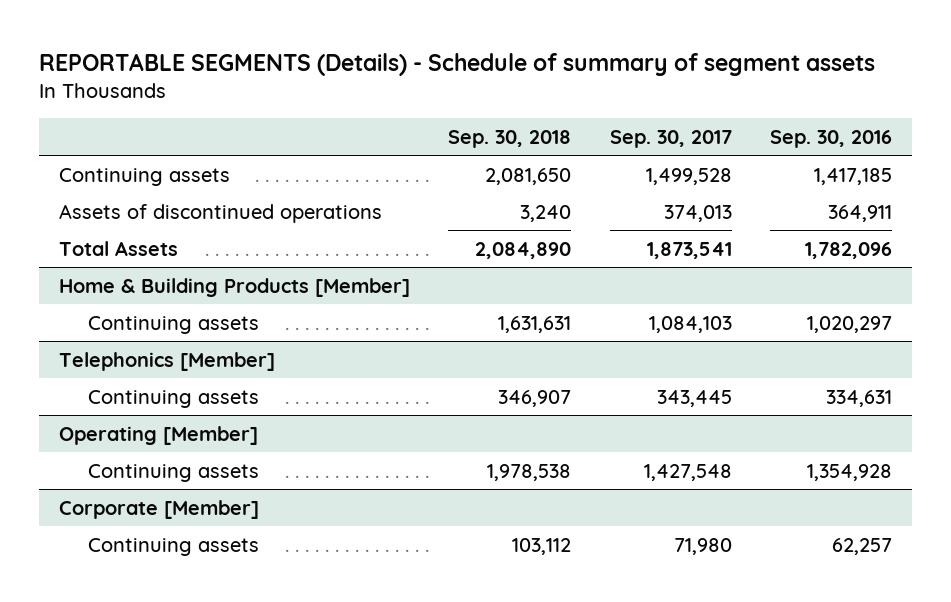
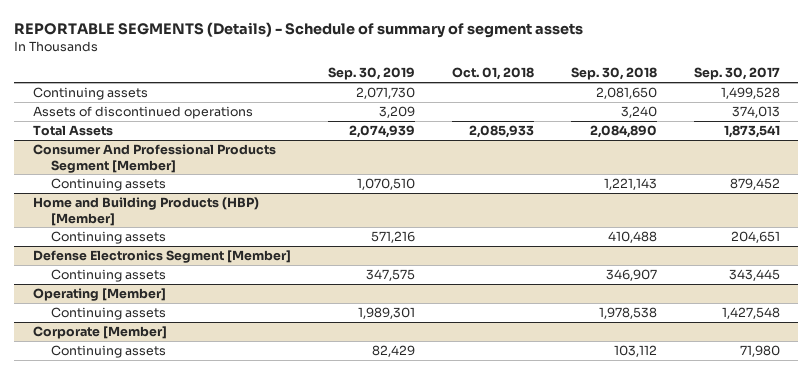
- | Sep. 30, 2018 | Sep. 30, 2017 | Sep. 30, 2016
+ | Sep. 30, 2019 | Oct. 01, 2018 | Sep. 30, 2018 | Sep. 30, 2017
- Home & Building Products [Member]
- Continuing assets | 1,631,631 | 1,084,103 | 1,020,297
- Telephonics [Member]
+ Consumer And Professional Products Segment [Member]
+ Continuing assets | 1,070,510 | | 1,221,143 | 879,452
+ Home and Building Products (HBP) [Member]
+ Continuing assets | 571,216 | | 410,488 | 204,651
+ Defense Electronics Segment [Member]

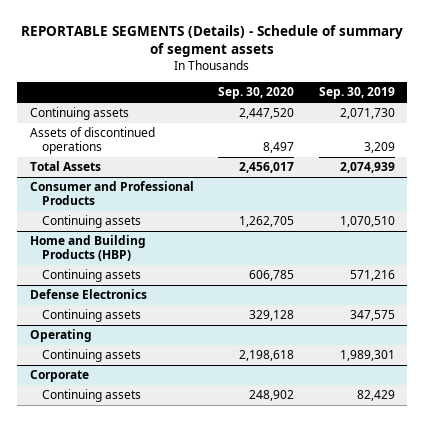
- | Sep. 30, 2019 | Oct. 01, 2018 | Sep. 30, 2018 | Sep. 30, 2017
+ | Sep. 30, 2020 | Sep. 30, 2019
- Consumer And Professional Products Segment [Member]
+ Consumer and Professional Products
- Home and Building Products (HBP) [Member]
+ Home and Building Products (HBP)
- Defense Electronics Segment [Member]
+ Defense Electronics
- Operating [Member]
+ Operating
- Corporate [Member]
+ Corporate

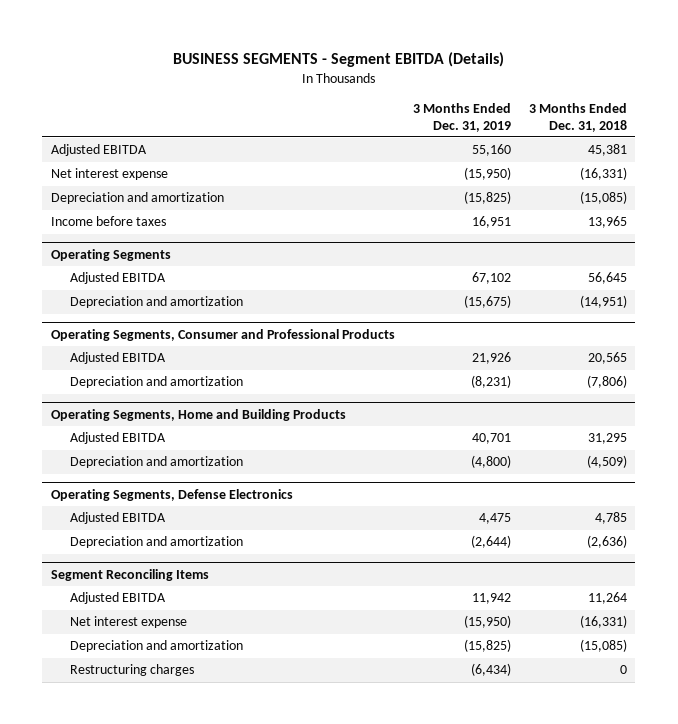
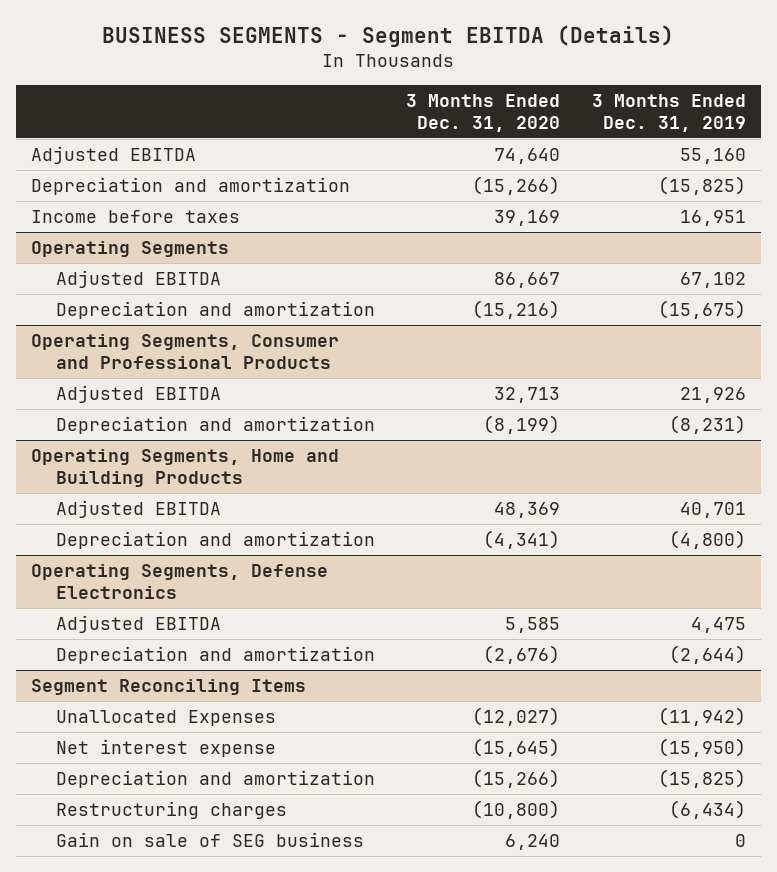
- | 3 Months Ended Dec. 31, 2019 | 3 Months Ended Dec. 31, 2018
+ | 3 Months Ended Dec. 31, 2020 | 3 Months Ended Dec. 31, 2019
- Net interest expense | (15,950) | (16,331)
@ Segment Reconciling Items
- Adjusted EBITDA | 11,942 | 11,264
+ Unallocated Expenses | (12,027) | (11,942)
+ Gain on sale of SEG business | 6,240 | 0

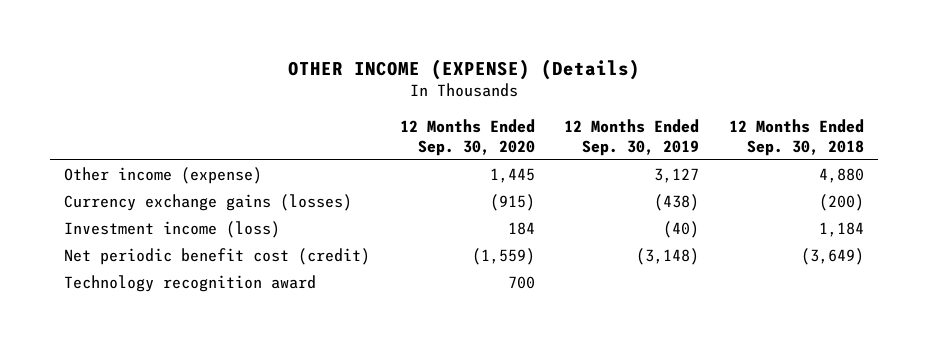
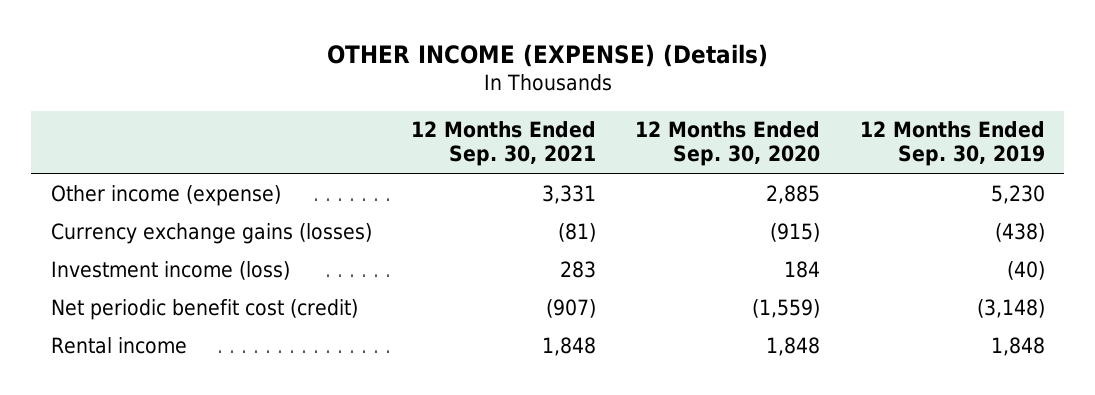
- | 12 Months Ended Sep. 30, 2020 | 12 Months Ended Sep. 30, 2019 | 12 Months Ended Sep. 30, 2018
+ | 12 Months Ended Sep. 30, 2021 | 12 Months Ended Sep. 30, 2020 | 12 Months Ended Sep. 30, 2019
- Other income (expense) | 1,445 | 3,127 | 4,880
+ Other income (expense) | 3,331 | 2,885 | 5,230
- Technology recognition award | 700 | |
+ Rental income | 1,848 | 1,848 | 1,848

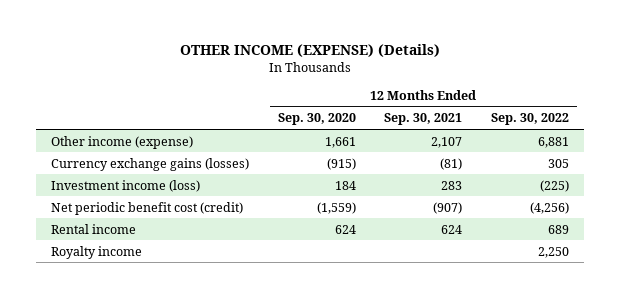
- | 12 Months Ended Sep. 30, 2021 | 12 Months Ended Sep. 30, 2020 | 12 Months Ended Sep. 30, 2019
+ | 12 Months Ended Sep. 30, 2020 | 12 Months Ended Sep. 30, 2021 | 12 Months Ended Sep. 30, 2022
- Other income (expense) | 3,331 | 2,885 | 5,230
+ Other income (expense) | 1,661 | 2,107 | 6,881
- Rental income | 1,848 | 1,848 | 1,848
+ Rental income | 624 | 624 | 689
+ Royalty income | | | 2,250

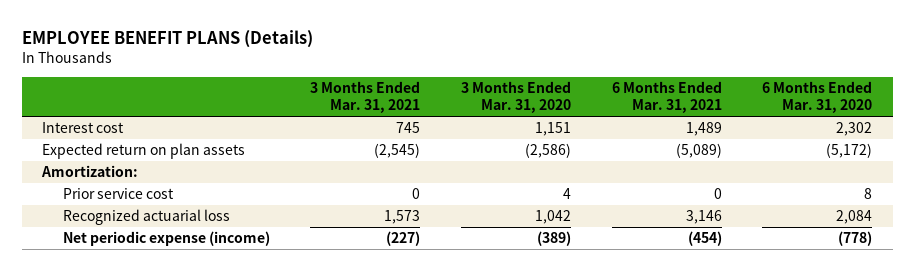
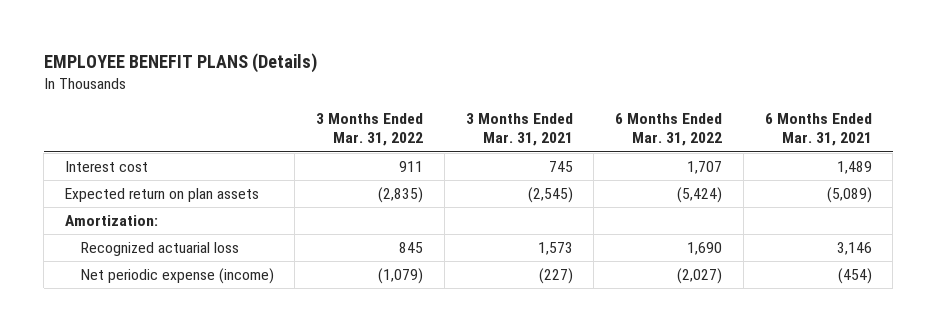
- | 3 Months Ended Mar. 31, 2021 | 3 Months Ended Mar. 31, 2020 | 6 Months Ended Mar. 31, 2021 | 6 Months Ended Mar. 31, 2020
+ | 3 Months Ended Mar. 31, 2022 | 3 Months Ended Mar. 31, 2021 | 6 Months Ended Mar. 31, 2022 | 6 Months Ended Mar. 31, 2021
- Prior service cost | 0 | 4 | 0 | 8

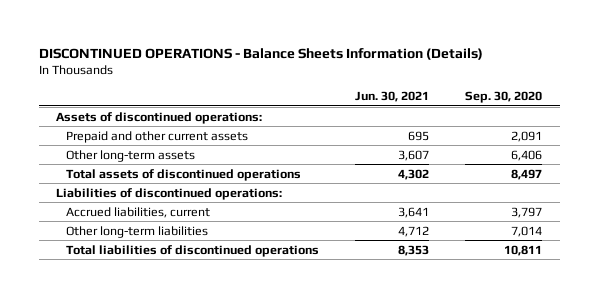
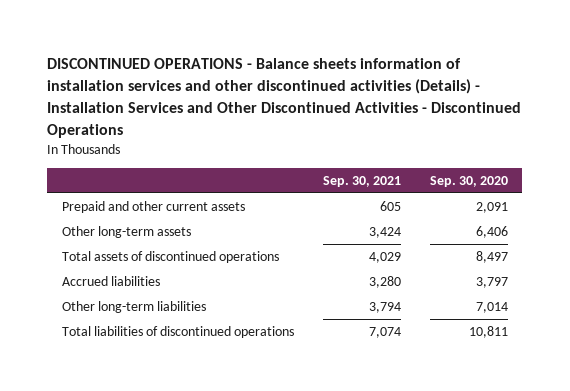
- DISCONTINUED OPERATIONS - Balance Sheets Information (Details)
+ DISCONTINUED OPERATIONS - Balance sheets information of installation services and other discontinued activities (Details) - Installation Services and Other Discontinued Activities - Discontinued Operations
- | Jun. 30, 2021 | Sep. 30, 2020
+ | Sep. 30, 2021 | Sep. 30, 2020
- Assets of discontinued operations:
- Liabilities of discontinued operations:
- Accrued liabilities, current | 3,641 | 3,797
+ Accrued liabilities | 3,280 | 3,797

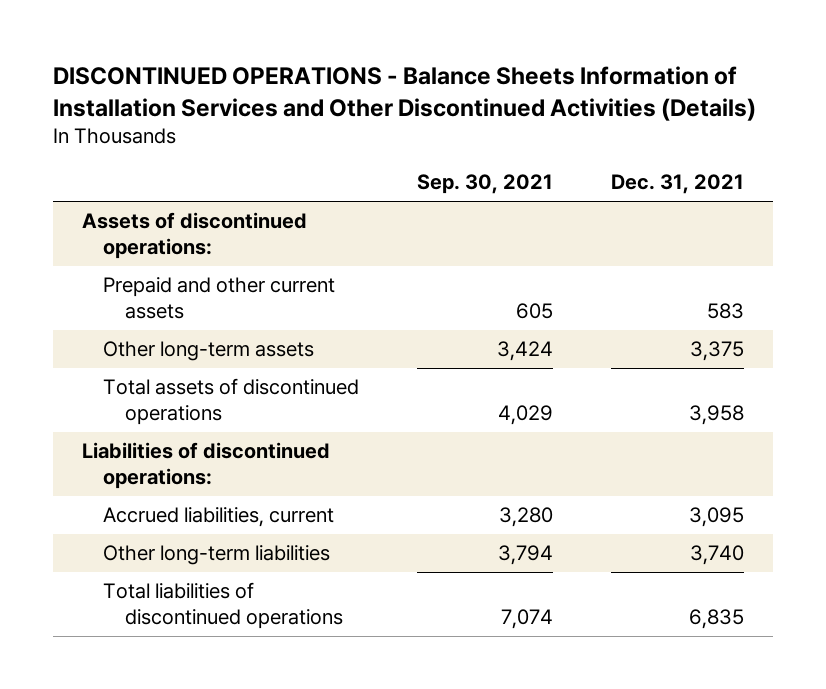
- DISCONTINUED OPERATIONS - Balance sheets information of installation services and other discontinued activities (Details) - Installation Services and Other Discontinued Activities - Discontinued Operations
+ DISCONTINUED OPERATIONS - Balance Sheets Information of Installation Services and Other Discontinued Activities (Details)
- | Sep. 30, 2021 | Sep. 30, 2020
+ | Sep. 30, 2021 | Dec. 31, 2021
+ Assets of discontinued operations:
- Accrued liabilities | 3,280 | 3,797
+ Liabilities of discontinued operations:
+ Accrued liabilities, current | 3,280 | 3,095

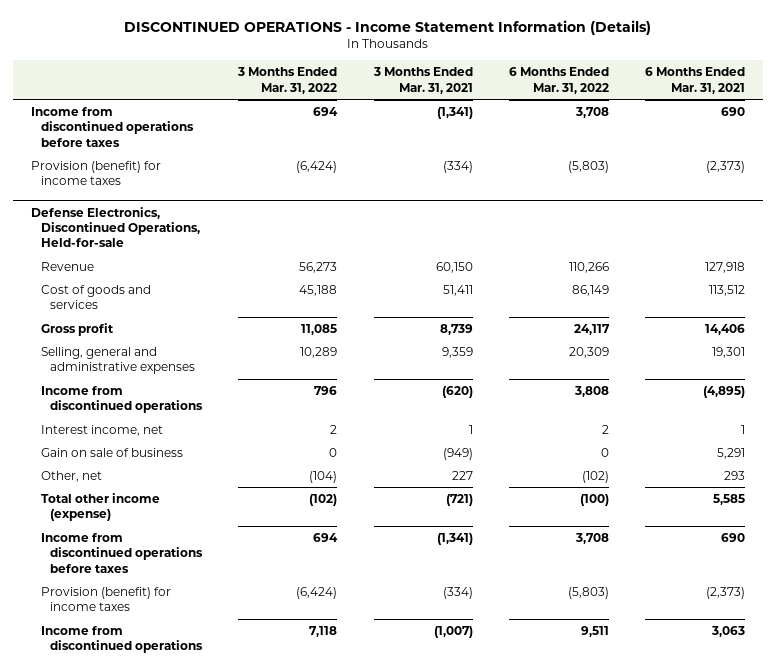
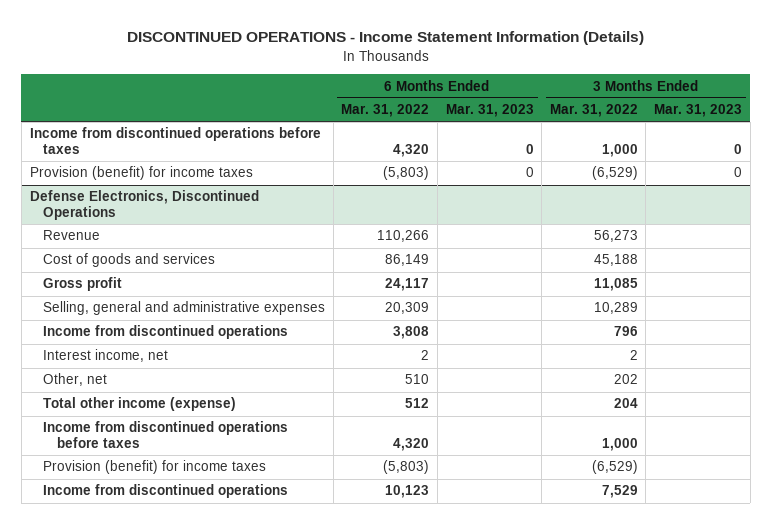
- | 3 Months Ended Mar. 31, 2022 | 3 Months Ended Mar. 31, 2021 | 6 Months Ended Mar. 31, 2022 | 6 Months Ended Mar. 31, 2021
+ | 6 Months Ended Mar. 31, 2022 | 6 Months Ended Mar. 31, 2023 | 3 Months Ended Mar. 31, 2022 | 3 Months Ended Mar. 31, 2023
- Income from discontinued operations before taxes | 694 | (1,341) | 3,708 | 690
- Provision (benefit) for income taxes | (6,424) | (334) | (5,803) | (2,373)
- Defense Electronics, Discontinued Operations, Held-for-sale
+ Income from discontinued operations before taxes | 4,320 | 0 | 1,000 | 0
+ Provision (benefit) for income taxes | (5,803) | 0 | (6,529) | 0
+ Defense Electronics, Discontinued Operations
- Gain on sale of business | 0 | (949) | 0 | 5,291
- Other, net | (104) | 227 | (102) | 293
- Total other income (expense) | (102) | (721) | (100) | 5,585
- Income from discontinued operations before taxes | 694 | (1,341) | 3,708 | 690
- Provision (benefit) for income taxes | (6,424) | (334) | (5,803) | (2,373)
- Income from discontinued operations | 7,118 | (1,007) | 9,511 | 3,063
+ Other, net | 510 | | 202 |
+ Total other income (expense) | 512 | | 204 |
+ Income from discontinued operations before taxes | 4,320 | | 1,000 |
+ Provision (benefit) for income taxes | (5,803) | | (6,529) |
+ Income from discontinued operations | 10,123 | | 7,529 |

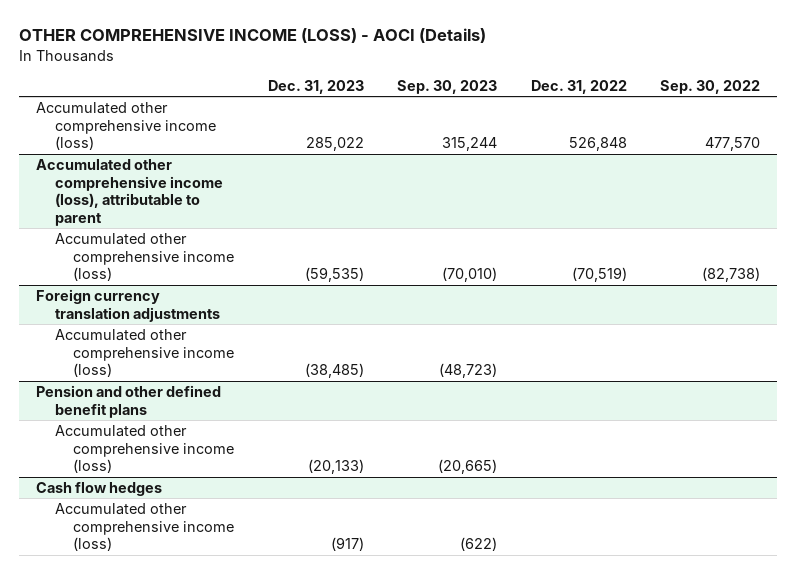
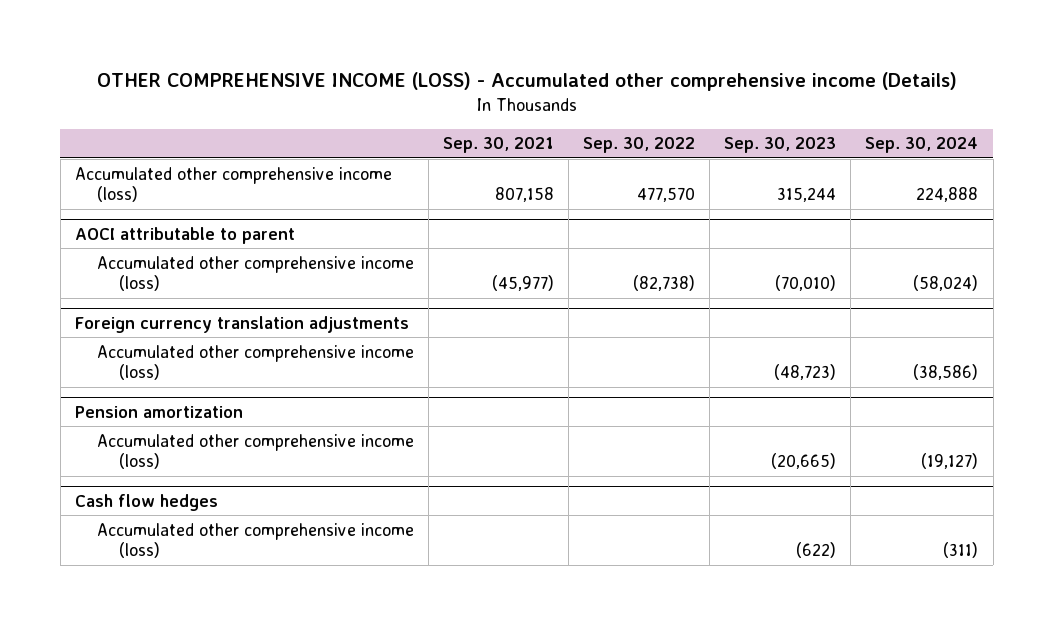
- OTHER COMPREHENSIVE INCOME (LOSS) - AOCI (Details)
+ OTHER COMPREHENSIVE INCOME (LOSS) - Accumulated other comprehensive income (Details)
- | Dec. 31, 2023 | Sep. 30, 2023 | Dec. 31, 2022 | Sep. 30, 2022
+ | Sep. 30, 2021 | Sep. 30, 2022 | Sep. 30, 2023 | Sep. 30, 2024
- Accumulated other comprehensive income (loss), attributable to parent
+ AOCI attributable to parent
- Pension and other defined benefit plans
+ Pension amortization

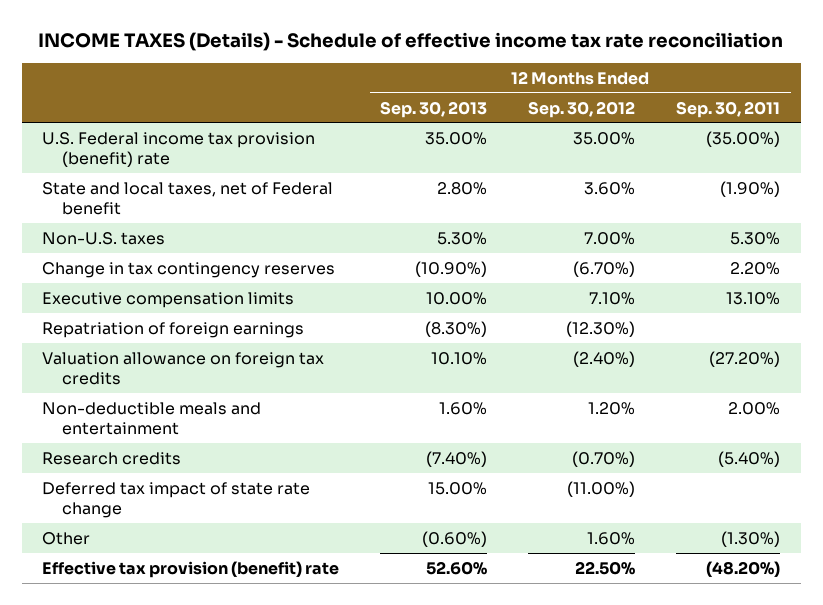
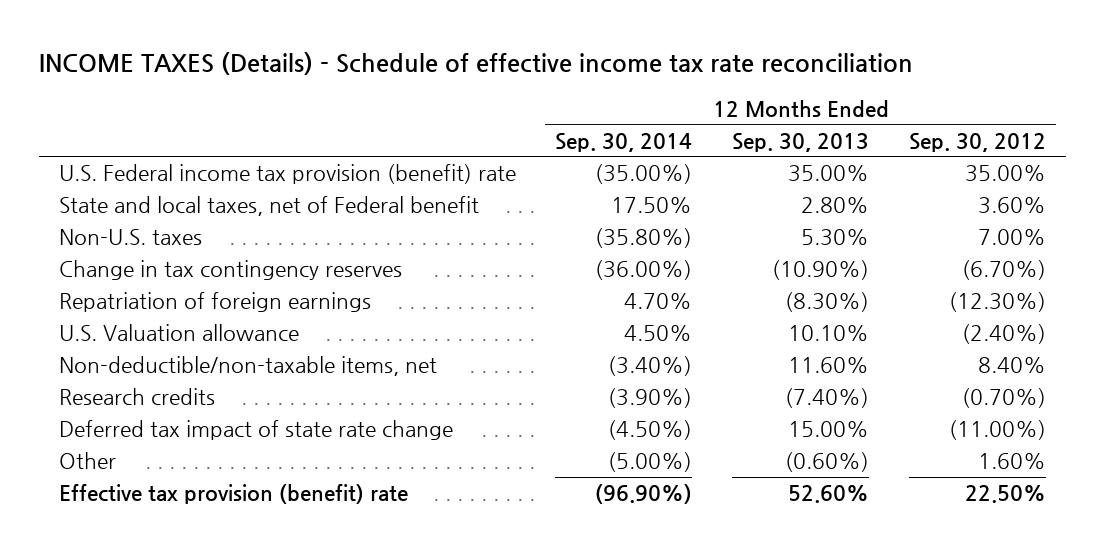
- | 12 Months Ended Sep. 30, 2013 | 12 Months Ended Sep. 30, 2012 | 12 Months Ended Sep. 30, 2011
+ | 12 Months Ended Sep. 30, 2014 | 12 Months Ended Sep. 30, 2013 | 12 Months Ended Sep. 30, 2012
- Executive compensation limits | 10.00% | 7.10% | 13.10%
- Valuation allowance on foreign tax credits | 10.10% | (2.40%) | (27.20%)
- Non-deductible meals and entertainment | 1.60% | 1.20% | 2.00%
+ U.S. Valuation allowance | 4.50% | 10.10% | (2.40%)
+ Non-deductible/non-taxable items, net | (3.40%) | 11.60% | 8.40%

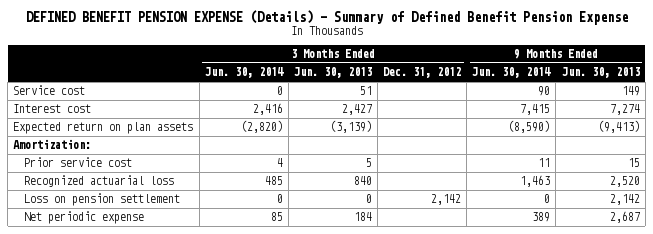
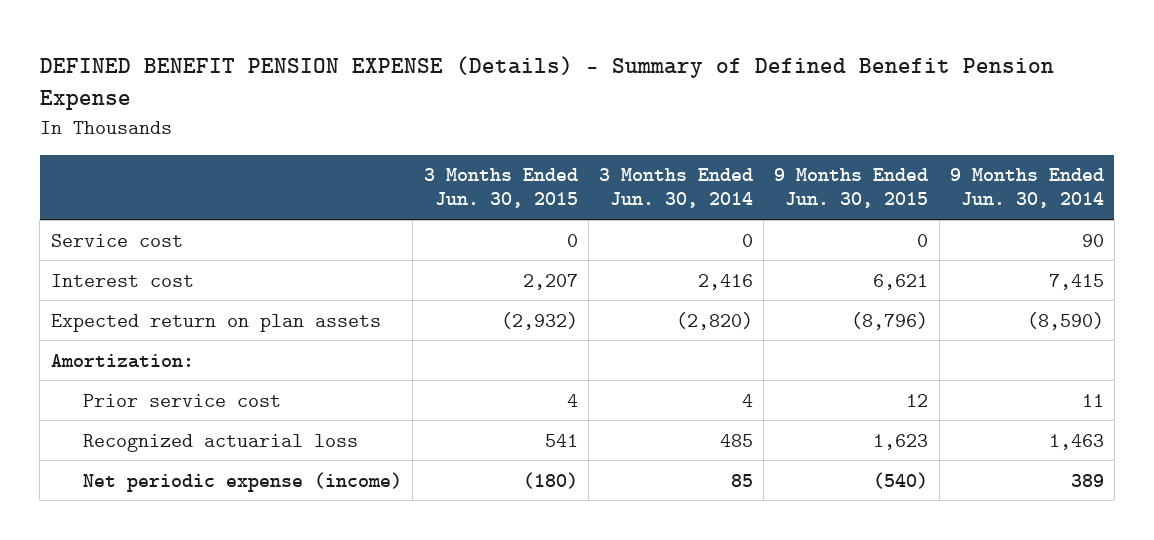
- | 3 Months Ended Jun. 30, 2014 | 3 Months Ended Jun. 30, 2013 | 3 Months Ended Dec. 31, 2012 | 9 Months Ended Jun. 30, 2014 | 9 Months Ended Jun. 30, 2013
+ | 3 Months Ended Jun. 30, 2015 | 3 Months Ended Jun. 30, 2014 | 9 Months Ended Jun. 30, 2015 | 9 Months Ended Jun. 30, 2014
- Loss on pension settlement | 0 | 0 | 2,142 | 0 | 2,142
- Net periodic expense | 85 | 184 | | 389 | 2,687
+ Net periodic expense (income) | (180) | 85 | (540) | 389

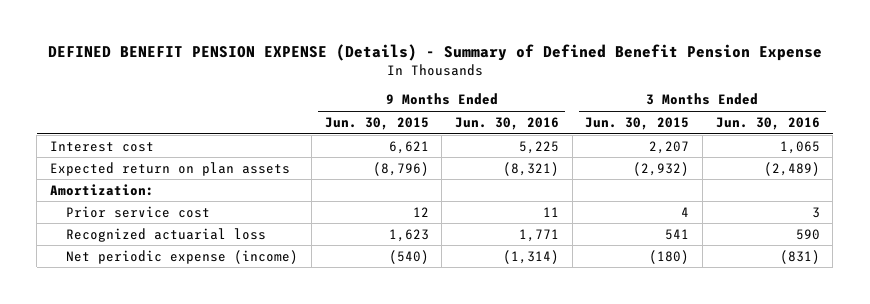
- | 3 Months Ended Jun. 30, 2015 | 3 Months Ended Jun. 30, 2014 | 9 Months Ended Jun. 30, 2015 | 9 Months Ended Jun. 30, 2014
+ | 9 Months Ended Jun. 30, 2015 | 9 Months Ended Jun. 30, 2016 | 3 Months Ended Jun. 30, 2015 | 3 Months Ended Jun. 30, 2016
- Service cost | 0 | 0 | 0 | 90

